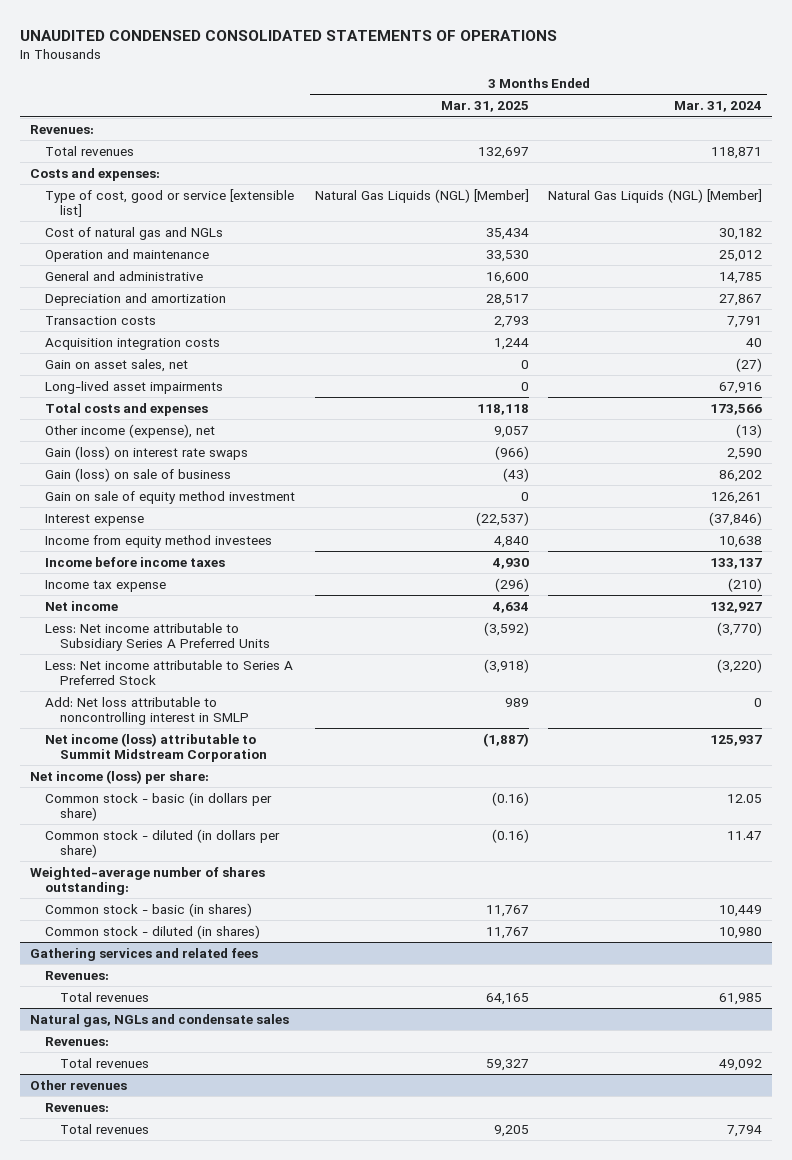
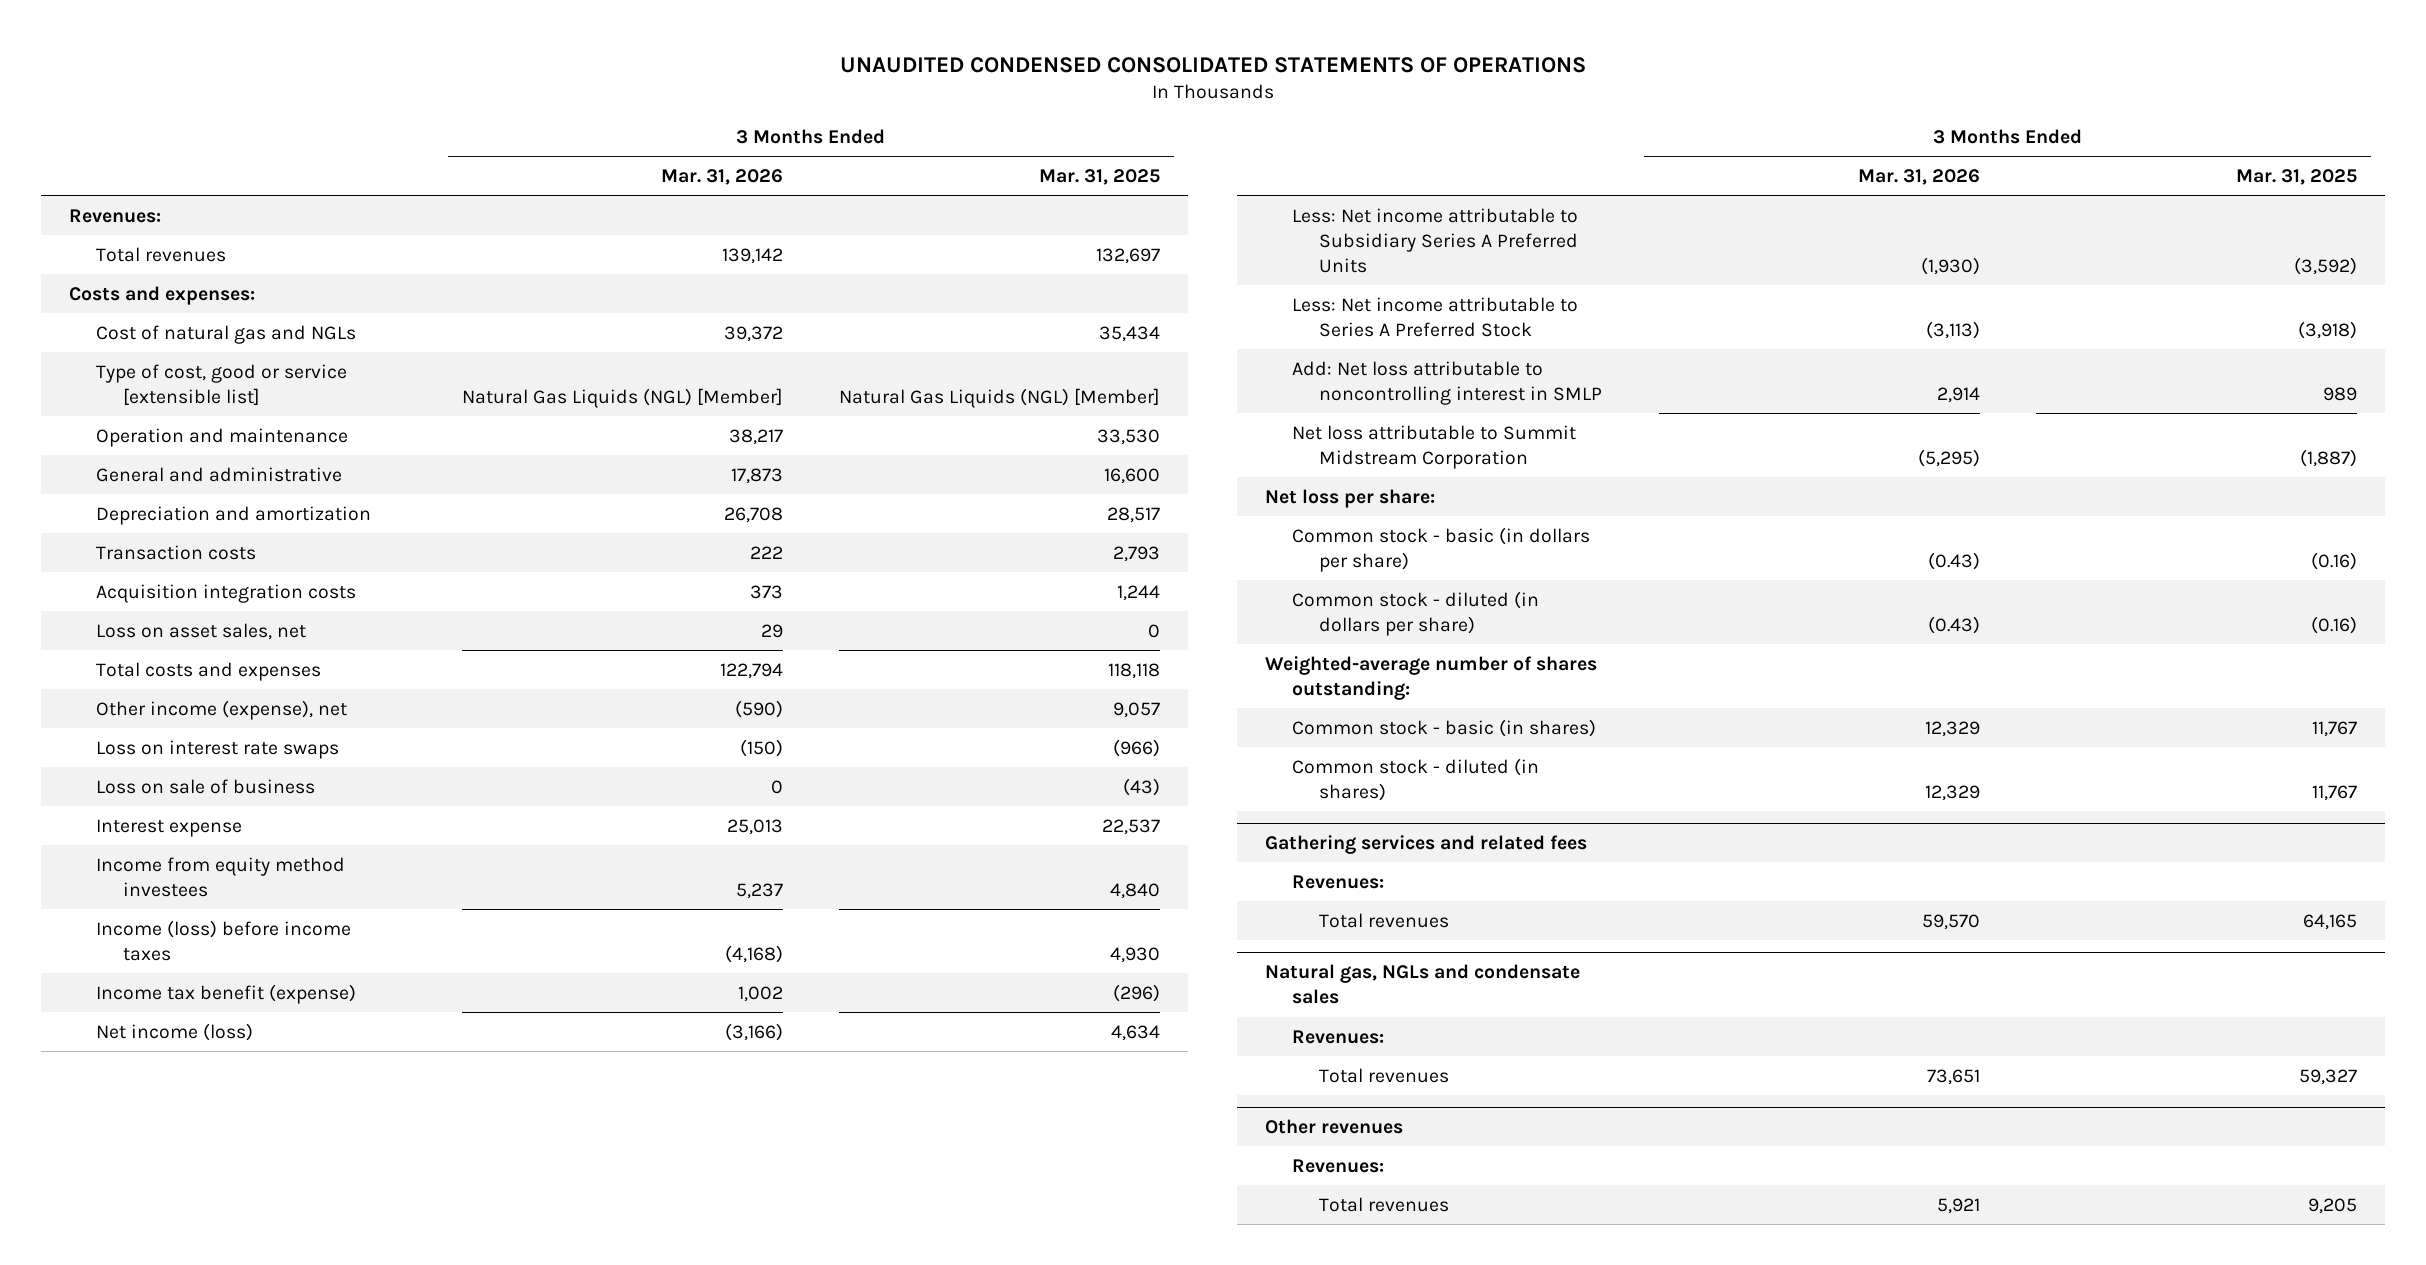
- | 3 Months Ended Mar. 31, 2025 | 3 Months Ended Mar. 31, 2024
+ | 3 Months Ended Mar. 31, 2026 | 3 Months Ended Mar. 31, 2025
moved down: Type of cost, good or service [extensible list] | Natural Gas Liquids (NGL) [Member] | Natural Gas Liquids (NGL) [Member]
- Gain on asset sales, net | 0 | (27)
- Long-lived asset impairments | 0 | 67,916
+ Loss on asset sales, net | 29 | 0
- Gain (loss) on interest rate swaps | (966) | 2,590
- Gain (loss) on sale of business | (43) | 86,202
- Gain on sale of equity method investment | 0 | 126,261
- Interest expense | (22,537) | (37,846)
+ Loss on interest rate swaps | (150) | (966)
+ Loss on sale of business | 0 | (43)
+ Interest expense | 25,013 | 22,537
- Income before income taxes | 4,930 | 133,137
- Income tax expense | (296) | (210)
- Net income | 4,634 | 132,927
+ Income (loss) before income taxes | (4,168) | 4,930
+ Income tax benefit (expense) | 1,002 | (296)
+ Net income (loss) | (3,166) | 4,634
- Net income (loss) attributable to Summit Midstream Corporation | (1,887) | 125,937
- Net income (loss) per share:
+ Net loss attributable to Summit Midstream Corporation | (5,295) | (1,887)
+ Net loss per share:

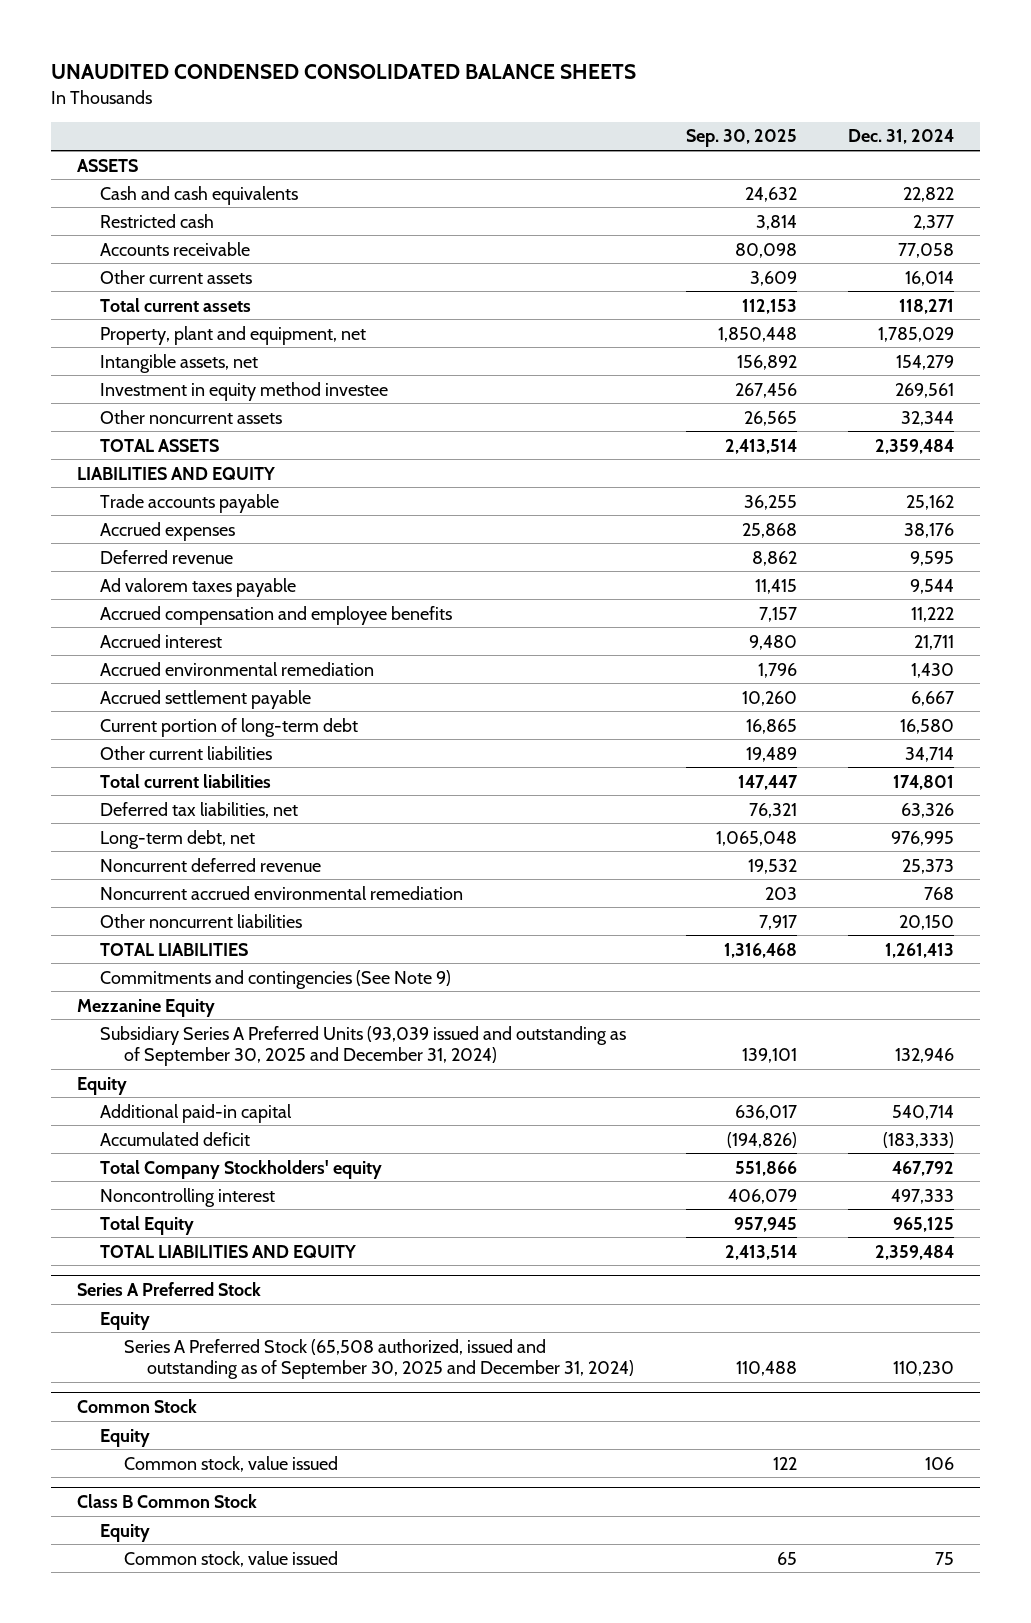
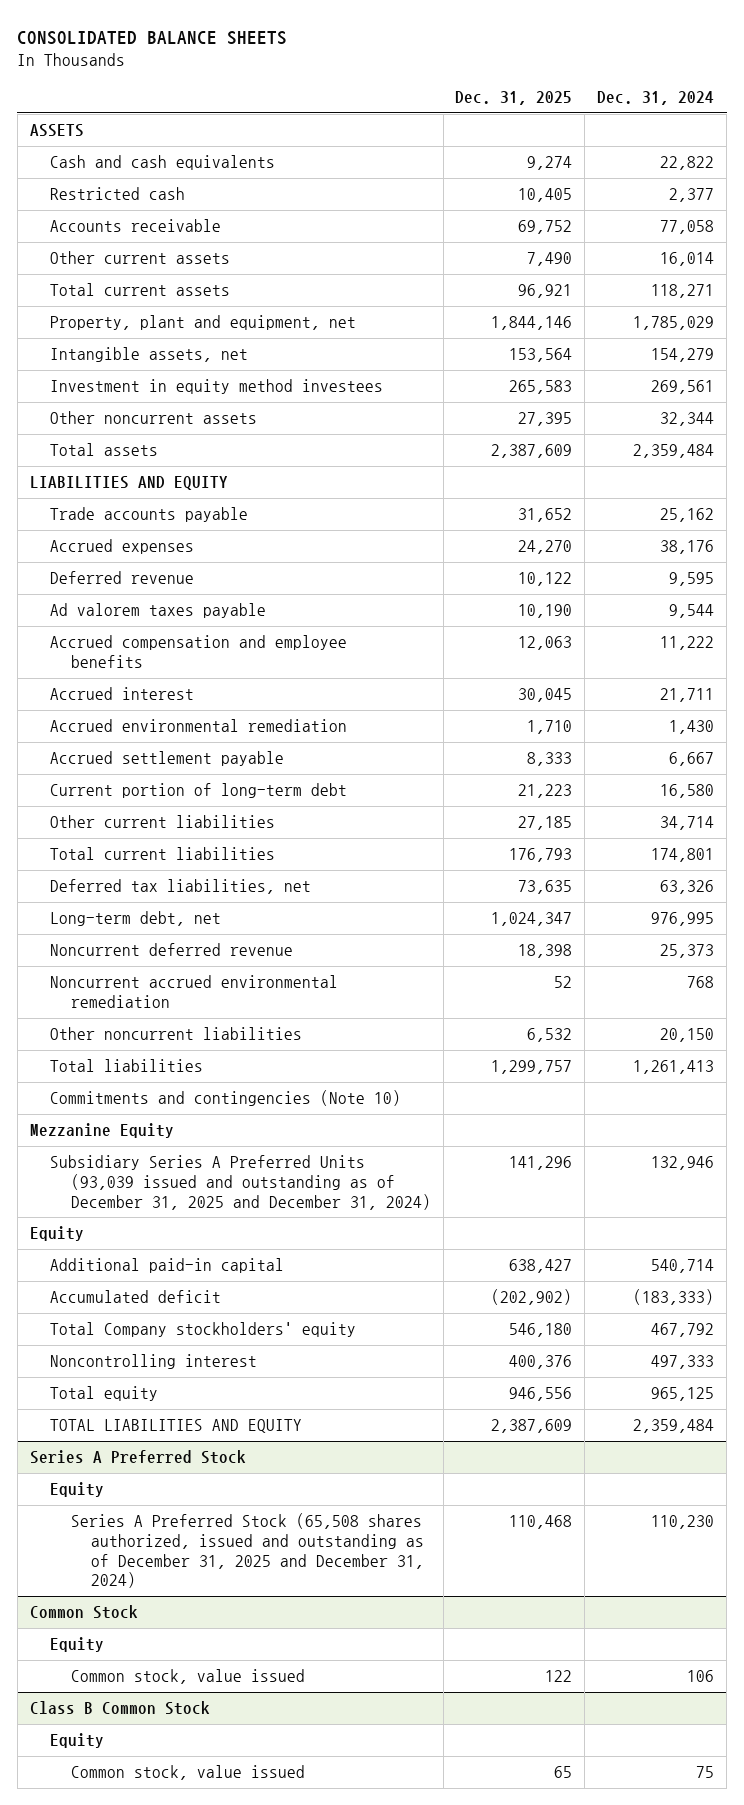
- UNAUDITED CONDENSED CONSOLIDATED BALANCE SHEETS
+ CONSOLIDATED BALANCE SHEETS
- | Sep. 30, 2025 | Dec. 31, 2024
+ | Dec. 31, 2025 | Dec. 31, 2024
- Investment in equity method investee | 267,456 | 269,561
+ Investment in equity method investees | 265,583 | 269,561
- TOTAL ASSETS | 2,413,514 | 2,359,484
+ Total assets | 2,387,609 | 2,359,484
- TOTAL LIABILITIES | 1,316,468 | 1,261,413
- Commitments and contingencies (See Note 9)
+ Total liabilities | 1,299,757 | 1,261,413
+ Commitments and contingencies (Note 10)
- Subsidiary Series A Preferred Units (93,039 issued and outstanding as of September 30, 2025 and December 31, 2024) | 139,101 | 132,946
+ Subsidiary Series A Preferred Units (93,039 issued and outstanding as of December 31, 2025 and December 31, 2024) | 141,296 | 132,946
- Total Company Stockholders' equity | 551,866 | 467,792
+ Total Company stockholders' equity | 546,180 | 467,792
- Total Equity | 957,945 | 965,125
+ Total equity | 946,556 | 965,125
@ Series A Preferred Stock
- Series A Preferred Stock (65,508 authorized, issued and outstanding as of September 30, 2025 and December 31, 2024) | 110,488 | 110,230
+ Series A Preferred Stock (65,508 shares authorized, issued and outstanding as of December 31, 2025 and December 31, 2024) | 110,468 | 110,230

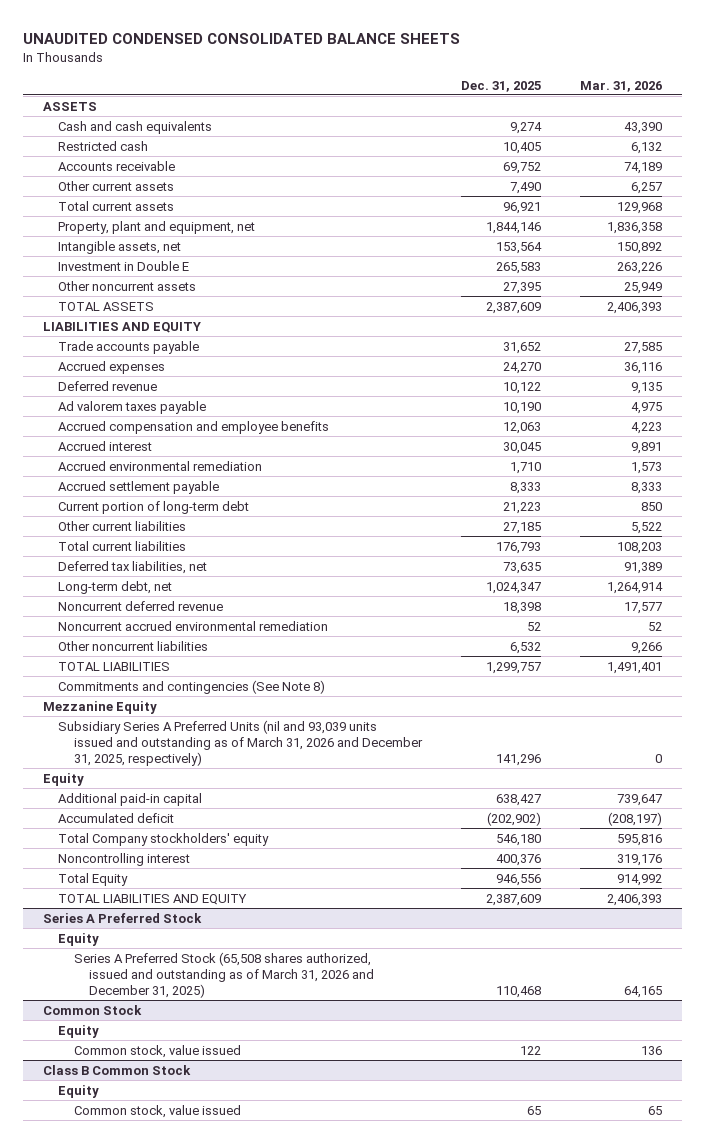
- CONSOLIDATED BALANCE SHEETS
+ UNAUDITED CONDENSED CONSOLIDATED BALANCE SHEETS
- | Dec. 31, 2025 | Dec. 31, 2024
+ | Dec. 31, 2025 | Mar. 31, 2026
- Investment in equity method investees | 265,583 | 269,561
+ Investment in Double E | 265,583 | 263,226
- Total assets | 2,387,609 | 2,359,484
+ TOTAL ASSETS | 2,387,609 | 2,406,393
- Total liabilities | 1,299,757 | 1,261,413
- Commitments and contingencies (Note 10)
+ TOTAL LIABILITIES | 1,299,757 | 1,491,401
+ Commitments and contingencies (See Note 8)
- Subsidiary Series A Preferred Units (93,039 issued and outstanding as of December 31, 2025 and December 31, 2024) | 141,296 | 132,946
+ Subsidiary Series A Preferred Units (nil and 93,039 units issued and outstanding as of March 31, 2026 and December 31, 2025, respectively) | 141,296 | 0
- Total equity | 946,556 | 965,125
+ Total Equity | 946,556 | 914,992
@ Series A Preferred Stock
- Series A Preferred Stock (65,508 shares authorized, issued and outstanding as of December 31, 2025 and December 31, 2024) | 110,468 | 110,230
+ Series A Preferred Stock (65,508 shares authorized, issued and outstanding as of March 31, 2026 and December 31, 2025) | 110,468 | 64,165

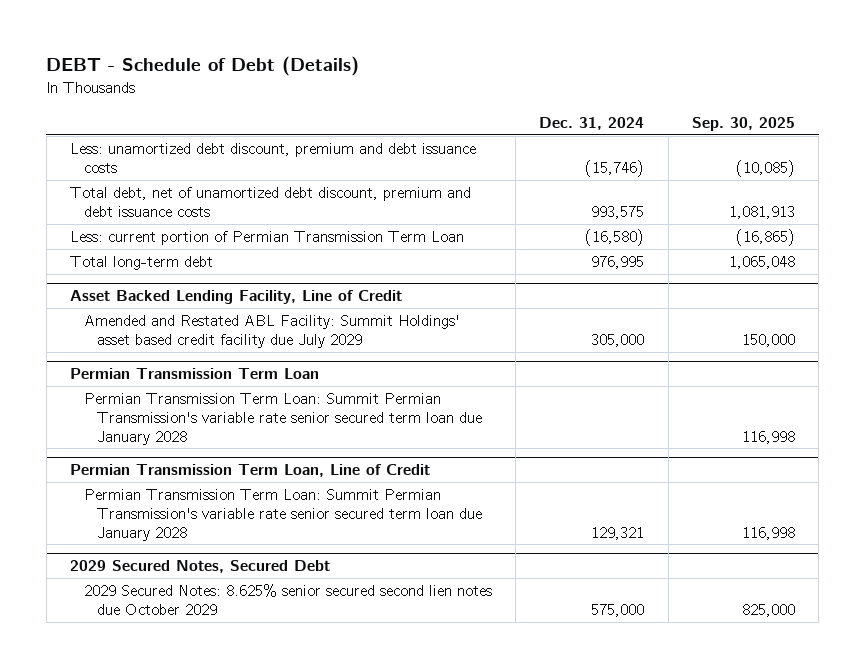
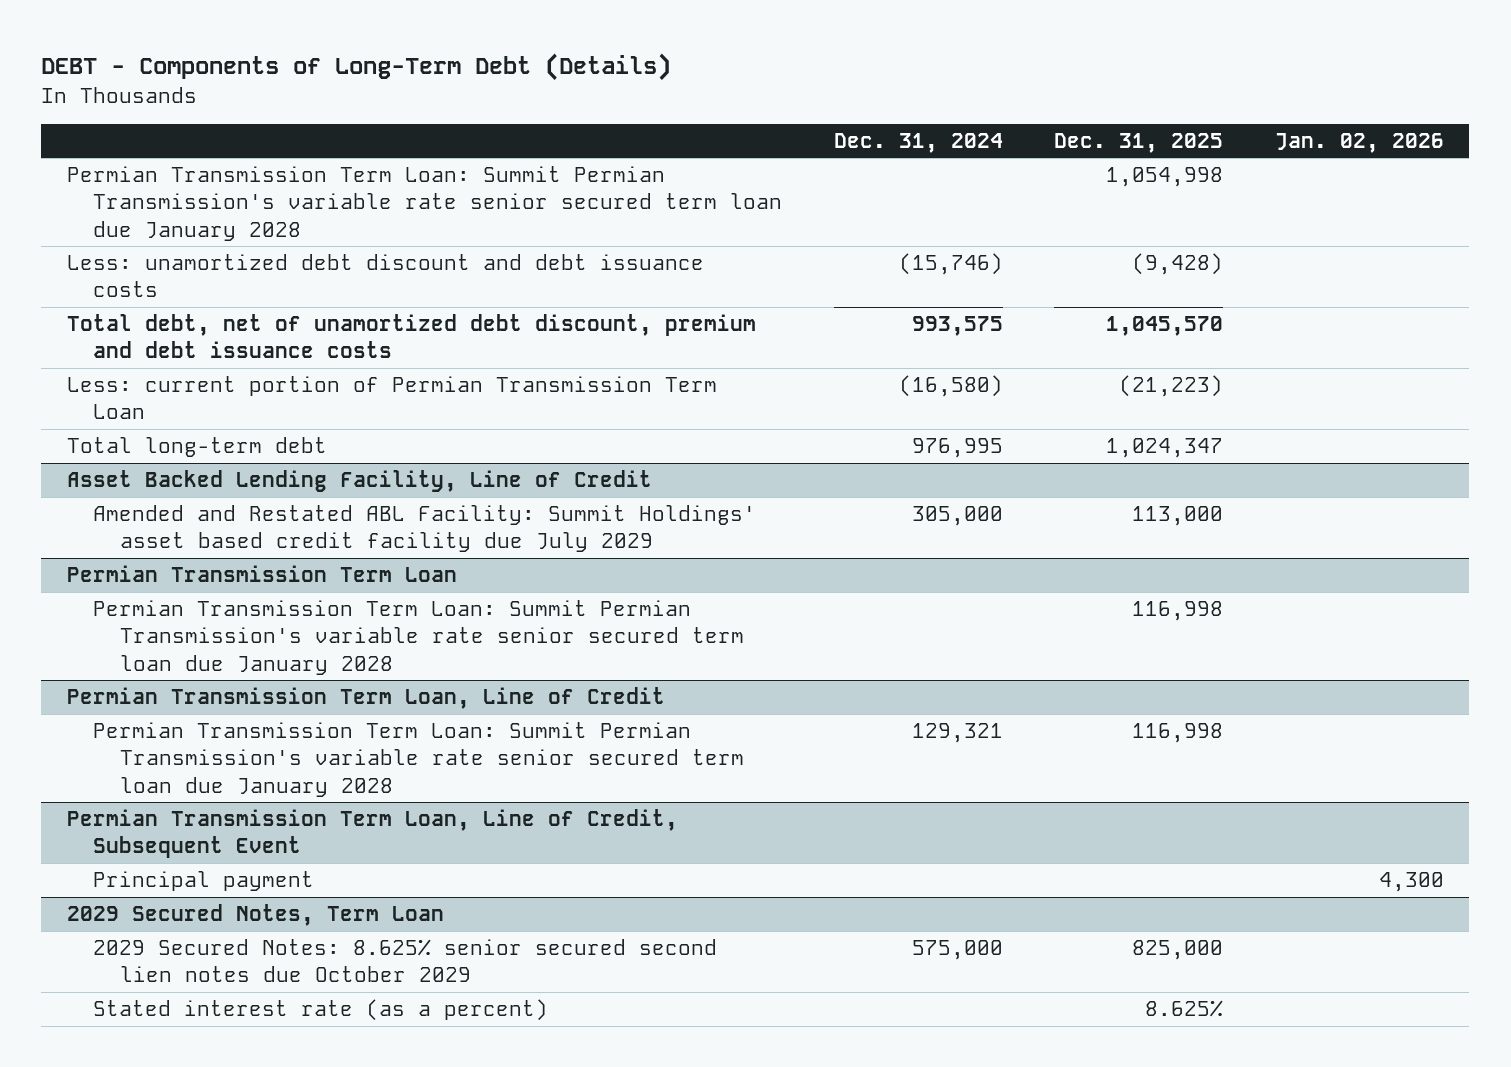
- DEBT - Schedule of Debt (Details)
+ DEBT - Components of Long-Term Debt (Details)
- | Dec. 31, 2024 | Sep. 30, 2025
+ | Dec. 31, 2024 | Dec. 31, 2025 | Jan. 02, 2026
- Less: unamortized debt discount, premium and debt issuance costs | (15,746) | (10,085)
+ Permian Transmission Term Loan: Summit Permian Transmission's variable rate senior secured term loan due January 2028 | | 1,054,998 |
+ Less: unamortized debt discount and debt issuance costs | (15,746) | (9,428) |
- 2029 Secured Notes, Secured Debt
+ Permian Transmission Term Loan, Line of Credit, Subsequent Event
+ Principal payment | | | 4,300
+ 2029 Secured Notes, Term Loan
+ Stated interest rate (as a percent) | | 8.625% |

